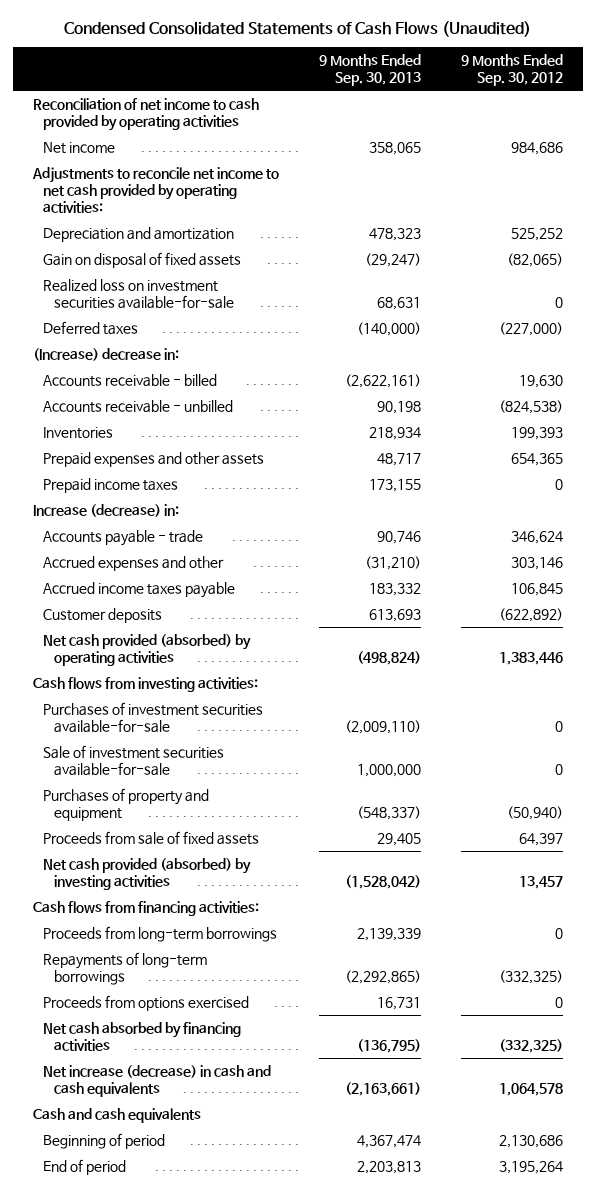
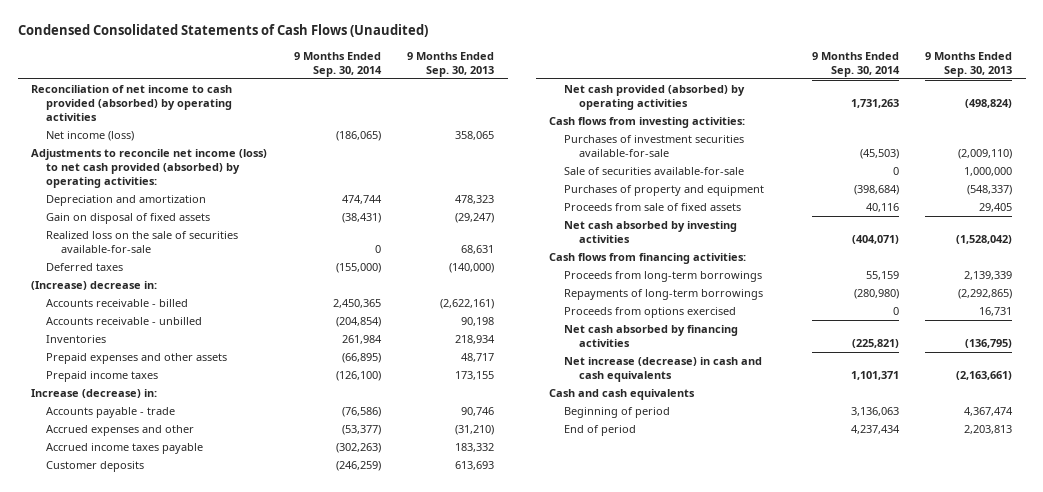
- | 9 Months Ended Sep. 30, 2013 | 9 Months Ended Sep. 30, 2012
+ | 9 Months Ended Sep. 30, 2014 | 9 Months Ended Sep. 30, 2013
- Reconciliation of net income to cash provided by operating activities
- Net income | 358,065 | 984,686
- Adjustments to reconcile net income to net cash provided by operating activities:
+ Reconciliation of net income to cash provided (absorbed) by operating activities
+ Net income (loss) | (186,065) | 358,065
+ Adjustments to reconcile net income (loss) to net cash provided (absorbed) by operating activities:
- Realized loss on investment securities available-for-sale | 68,631 | 0
+ Realized loss on the sale of securities available-for-sale | 0 | 68,631
- Sale of investment securities available-for-sale | 1,000,000 | 0
+ Sale of securities available-for-sale | 0 | 1,000,000
- Net cash provided (absorbed) by investing activities | (1,528,042) | 13,457
+ Net cash absorbed by investing activities | (404,071) | (1,528,042)

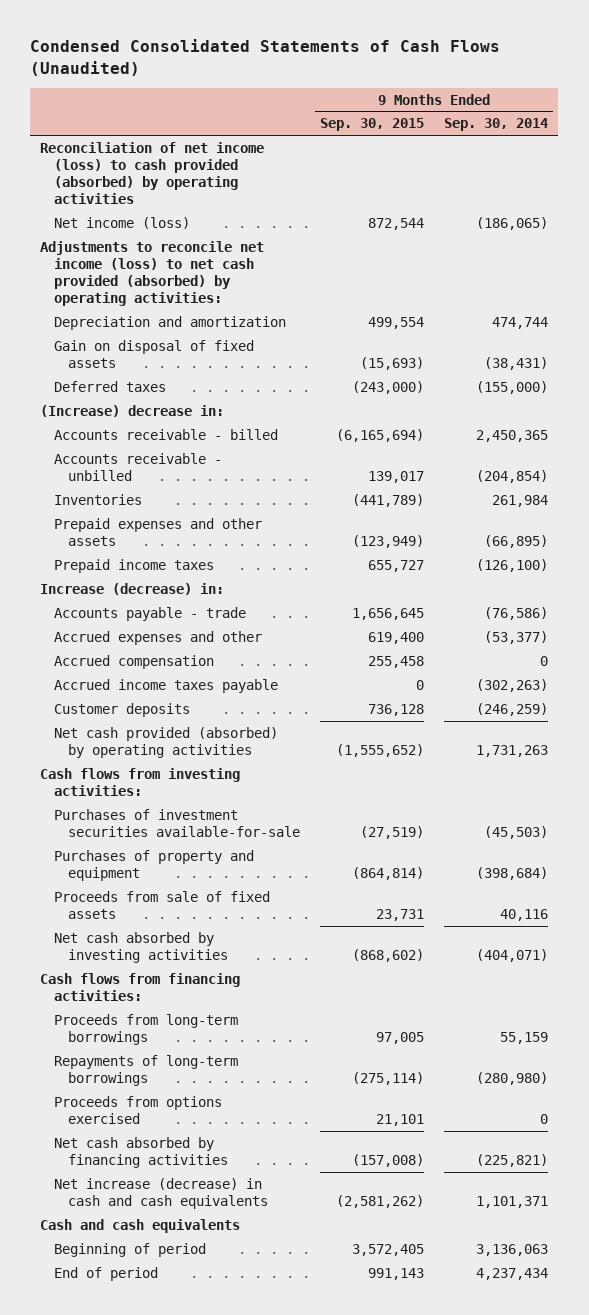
- | 9 Months Ended Sep. 30, 2014 | 9 Months Ended Sep. 30, 2013
+ | 9 Months Ended Sep. 30, 2015 | 9 Months Ended Sep. 30, 2014
- Reconciliation of net income to cash provided (absorbed) by operating activities
+ Reconciliation of net income (loss) to cash provided (absorbed) by operating activities
- Realized loss on the sale of securities available-for-sale | 0 | 68,631
+ Accrued compensation | 255,458 | 0
- Sale of securities available-for-sale | 0 | 1,000,000

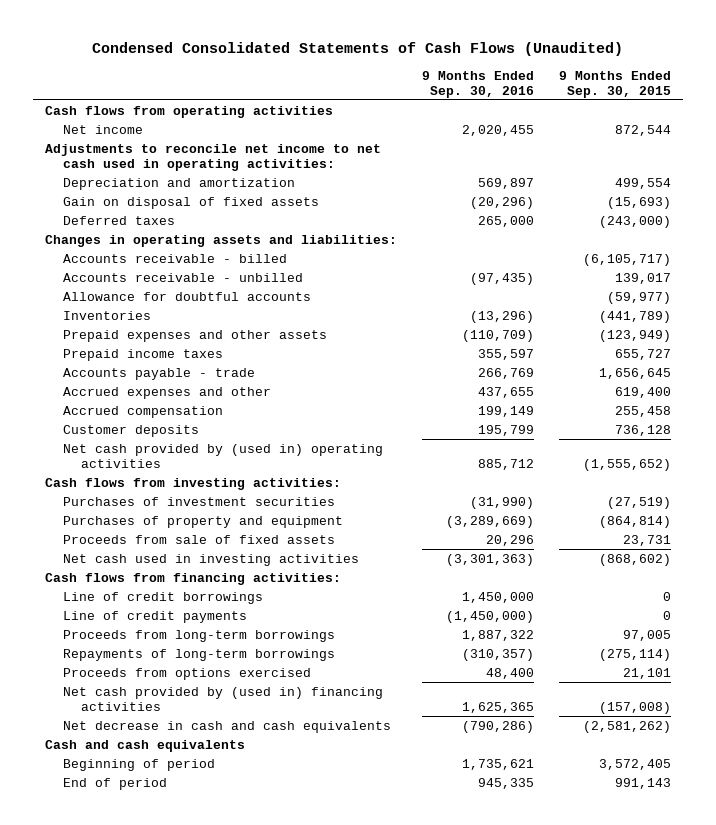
- | 9 Months Ended Sep. 30, 2015 | 9 Months Ended Sep. 30, 2014
+ | 9 Months Ended Sep. 30, 2016 | 9 Months Ended Sep. 30, 2015
- Reconciliation of net income (loss) to cash provided (absorbed) by operating activities
- Net income (loss) | 872,544 | (186,065)
- Adjustments to reconcile net income (loss) to net cash provided (absorbed) by operating activities:
+ Cash flows from operating activities
+ Net income | 2,020,455 | 872,544
+ Adjustments to reconcile net income to net cash used in operating activities:
- (Increase) decrease in:
- Accounts receivable - billed | (6,165,694) | 2,450,365
+ Changes in operating assets and liabilities:
+ Accounts receivable - billed | | (6,105,717)
+ Allowance for doubtful accounts | | (59,977)
- Increase (decrease) in:
- Accrued income taxes payable | 0 | (302,263)
- Net cash provided (absorbed) by operating activities | (1,555,652) | 1,731,263
+ Net cash provided by (used in) operating activities | 885,712 | (1,555,652)
- Purchases of investment securities available-for-sale | (27,519) | (45,503)
+ Purchases of investment securities | (31,990) | (27,519)
- Net cash absorbed by investing activities | (868,602) | (404,071)
+ Net cash used in investing activities | (3,301,363) | (868,602)
+ Line of credit borrowings | 1,450,000 | 0
+ Line of credit payments | (1,450,000) | 0
- Net cash absorbed by financing activities | (157,008) | (225,821)
- Net increase (decrease) in cash and cash equivalents | (2,581,262) | 1,101,371
+ Net cash provided by (used in) financing activities | 1,625,365 | (157,008)
+ Net decrease in cash and cash equivalents | (790,286) | (2,581,262)

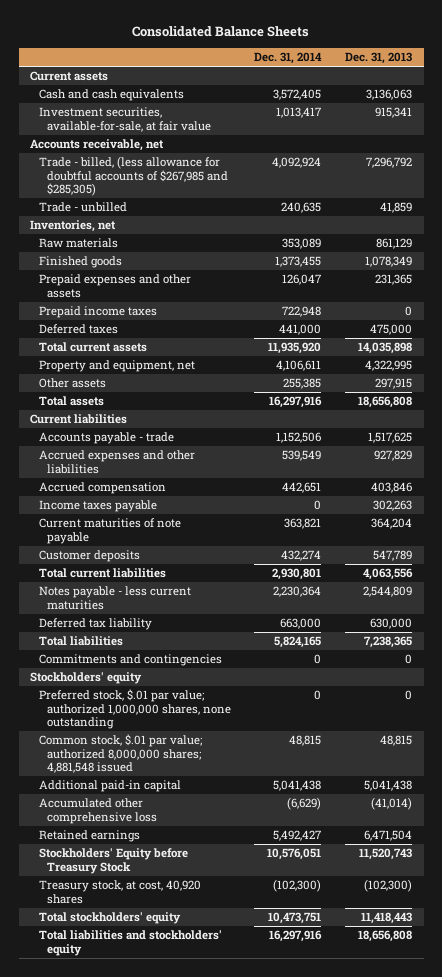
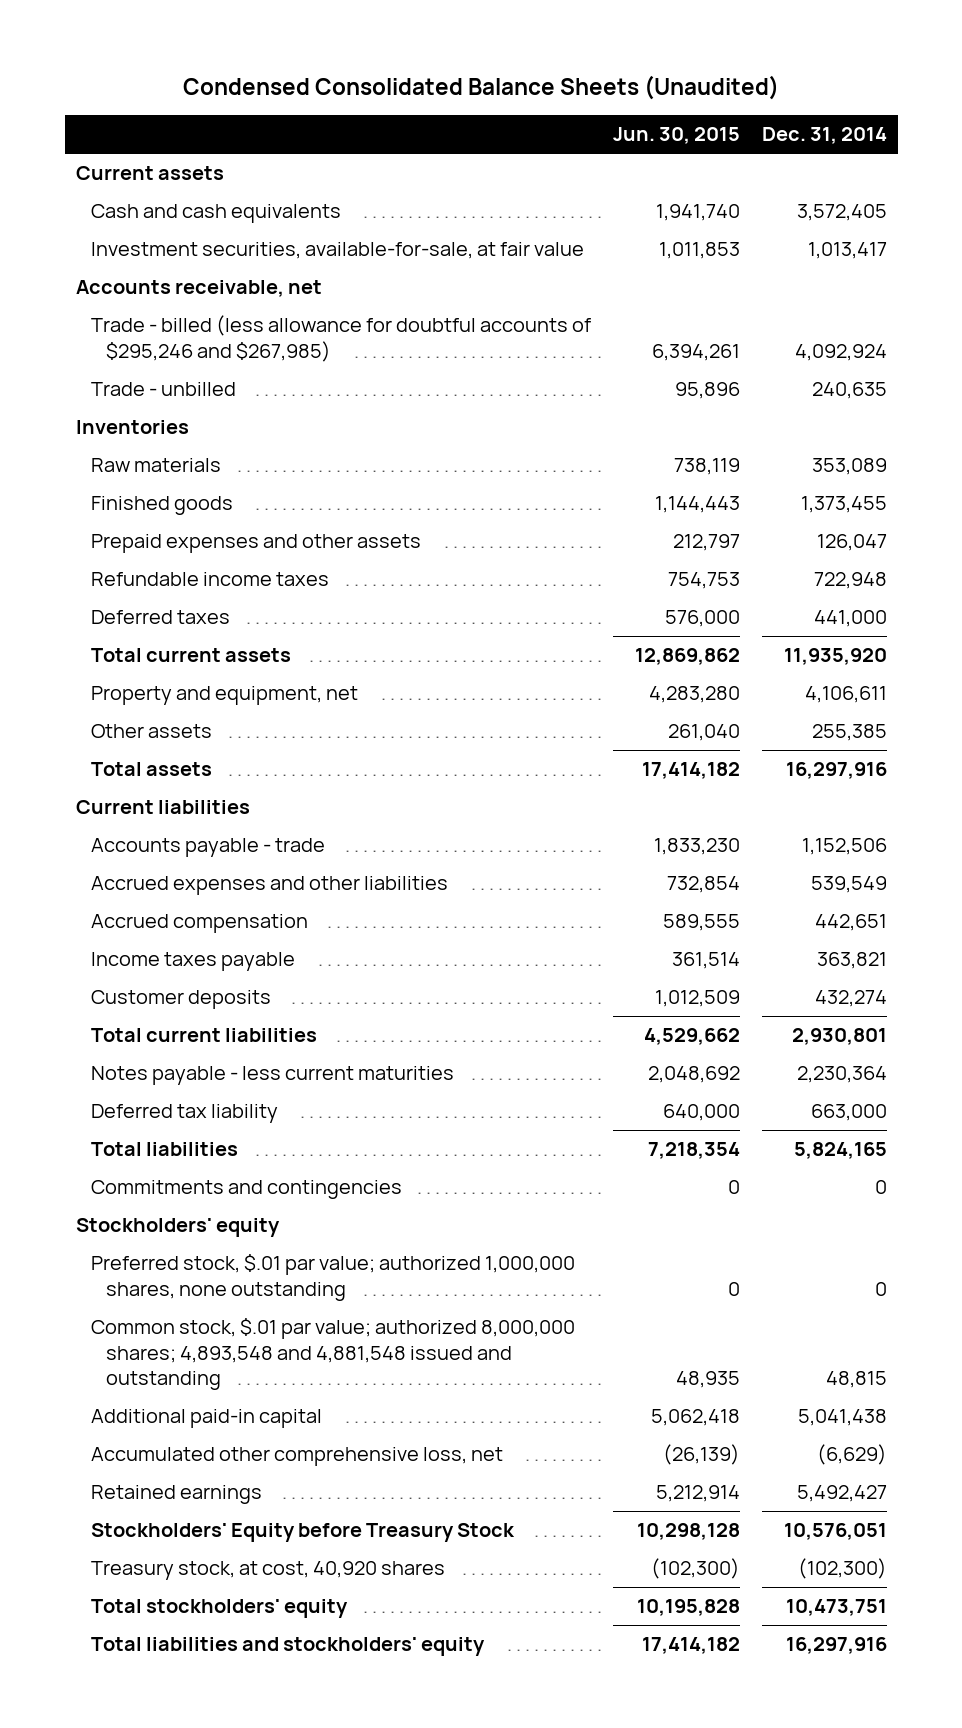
- Consolidated Balance Sheets
+ Condensed Consolidated Balance Sheets (Unaudited)
- | Dec. 31, 2014 | Dec. 31, 2013
+ | Jun. 30, 2015 | Dec. 31, 2014
- Trade - billed, (less allowance for doubtful accounts of $267,985 and $285,305) | 4,092,924 | 7,296,792
+ Trade - billed (less allowance for doubtful accounts of $295,246 and $267,985) | 6,394,261 | 4,092,924
- Inventories, net
+ Inventories
- Prepaid income taxes | 722,948 | 0
+ Refundable income taxes | 754,753 | 722,948
- Income taxes payable | 0 | 302,263
- Current maturities of note payable | 363,821 | 364,204
+ Income taxes payable | 361,514 | 363,821
- Common stock, $.01 par value; authorized 8,000,000 shares; 4,881,548 issued | 48,815 | 48,815
+ Common stock, $.01 par value; authorized 8,000,000 shares; 4,893,548 and 4,881,548 issued and outstanding | 48,935 | 48,815
- Accumulated other comprehensive loss | (6,629) | (41,014)
+ Accumulated other comprehensive loss, net | (26,139) | (6,629)

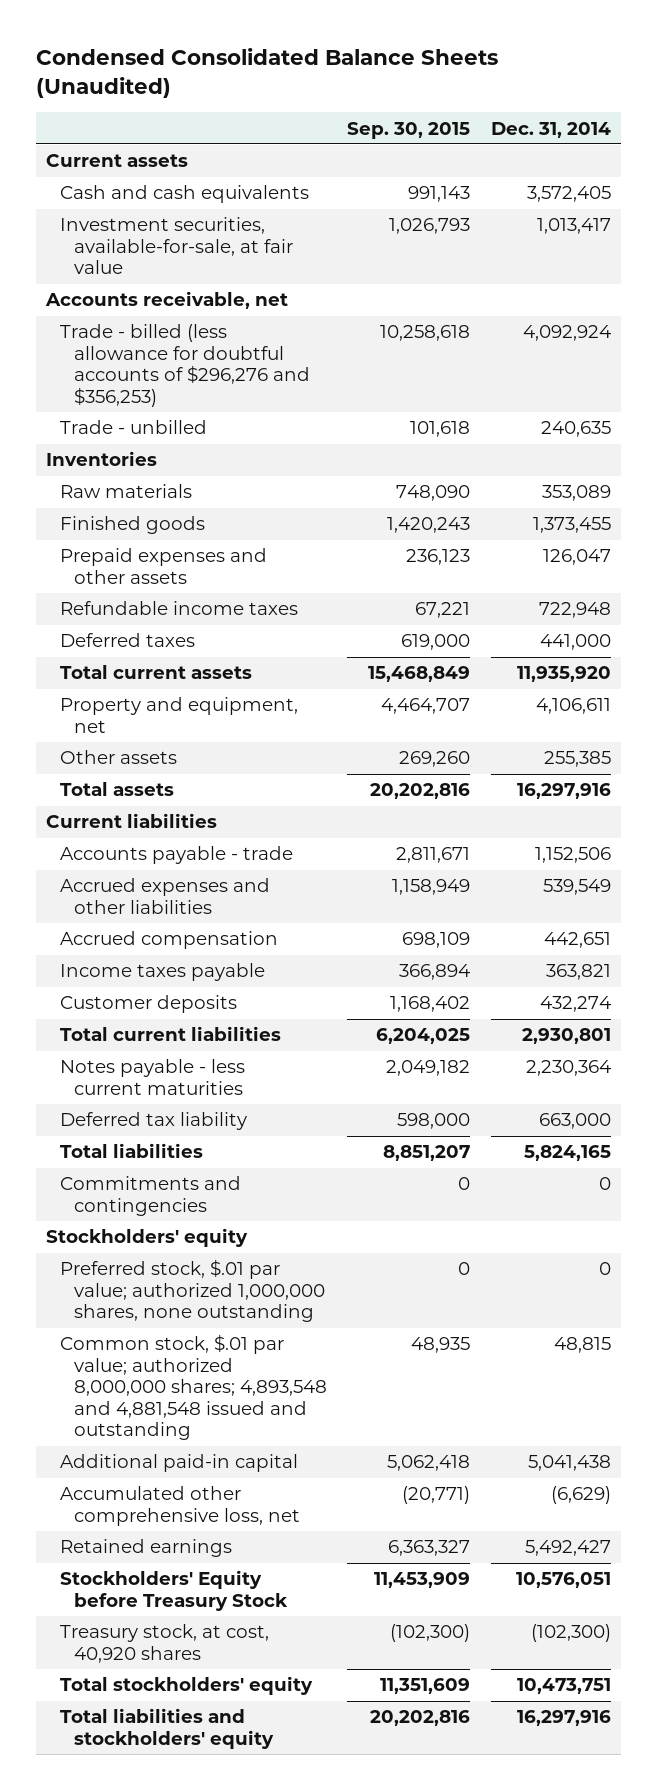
- | Jun. 30, 2015 | Dec. 31, 2014
+ | Sep. 30, 2015 | Dec. 31, 2014
- Trade - billed (less allowance for doubtful accounts of $295,246 and $267,985) | 6,394,261 | 4,092,924
+ Trade - billed (less allowance for doubtful accounts of $296,276 and $356,253) | 10,258,618 | 4,092,924

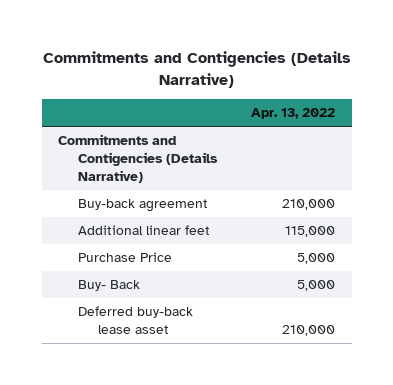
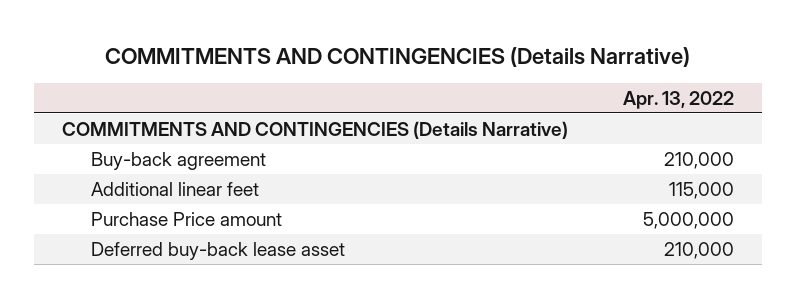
- Commitments and Contigencies (Details Narrative)
+ COMMITMENTS AND CONTINGENCIES (Details Narrative)
- Commitments and Contigencies (Details Narrative)
+ COMMITMENTS AND CONTINGENCIES (Details Narrative)
- Purchase Price | 5,000
- Buy- Back | 5,000
+ Purchase Price amount | 5,000,000

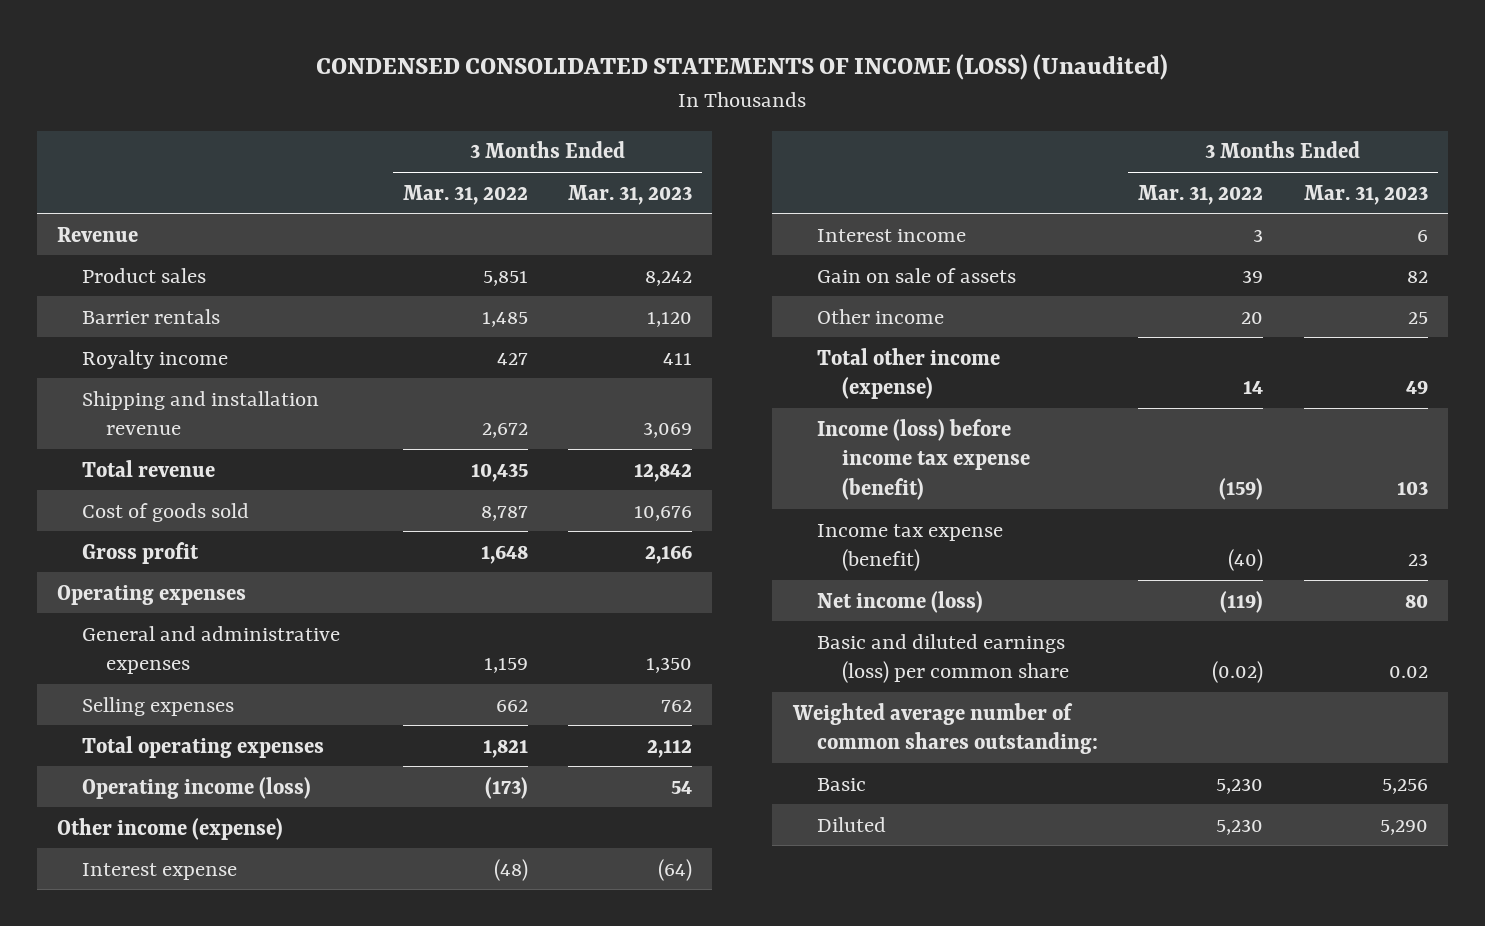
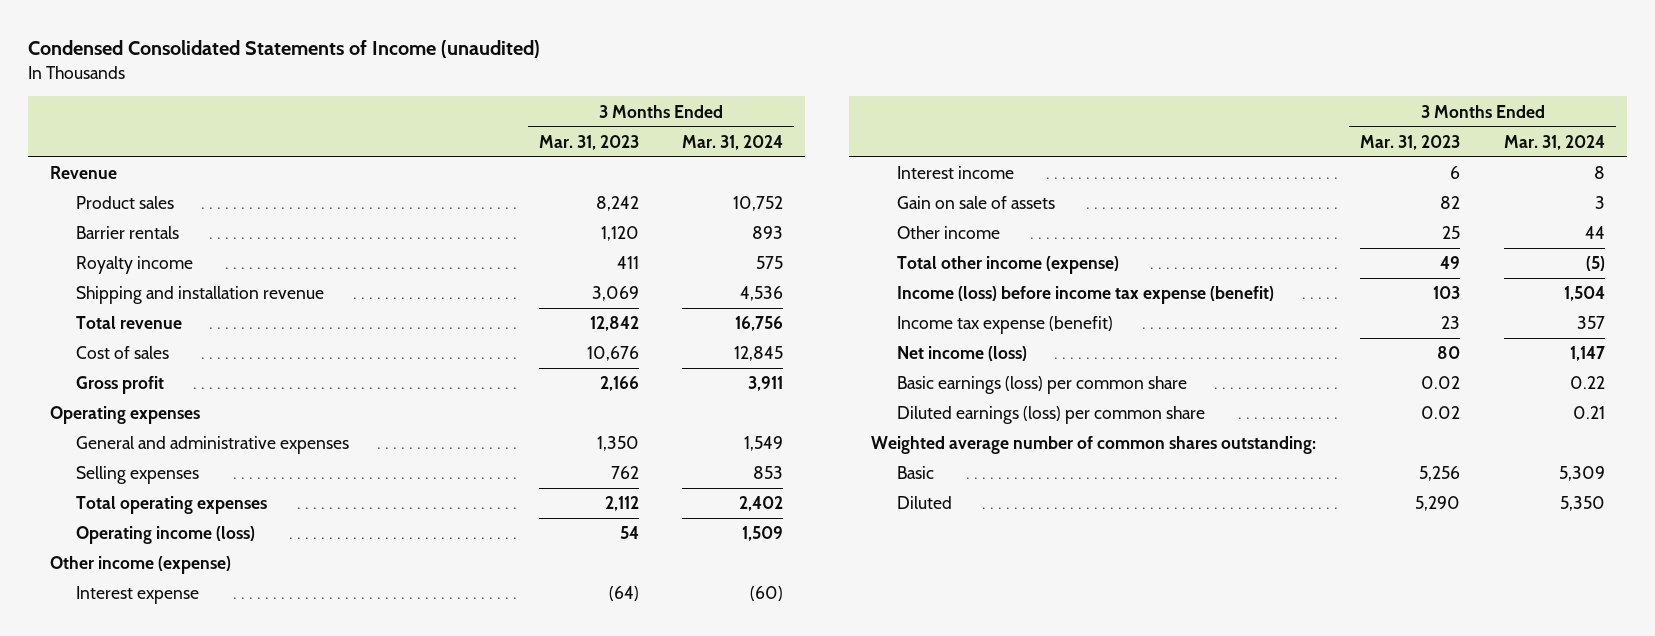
- CONDENSED CONSOLIDATED STATEMENTS OF INCOME (LOSS) (Unaudited)
+ Condensed Consolidated Statements of Income (unaudited)
- | 3 Months Ended Mar. 31, 2022 | 3 Months Ended Mar. 31, 2023
+ | 3 Months Ended Mar. 31, 2023 | 3 Months Ended Mar. 31, 2024
- Cost of goods sold | 8,787 | 10,676
+ Cost of sales | 10,676 | 12,845
- Basic and diluted earnings (loss) per common share | (0.02) | 0.02
+ Basic earnings (loss) per common share | 0.02 | 0.22
+ Diluted earnings (loss) per common share | 0.02 | 0.21

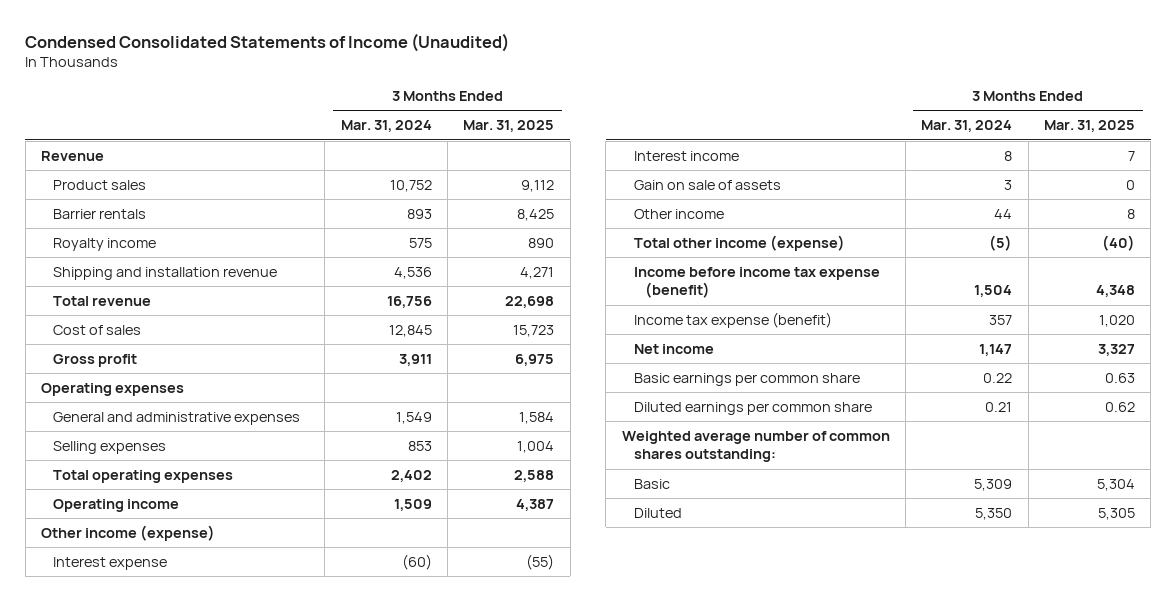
- Condensed Consolidated Statements of Income (unaudited)
+ Condensed Consolidated Statements of Income (Unaudited)
- | 3 Months Ended Mar. 31, 2023 | 3 Months Ended Mar. 31, 2024
+ | 3 Months Ended Mar. 31, 2024 | 3 Months Ended Mar. 31, 2025
- Operating income (loss) | 54 | 1,509
+ Operating income | 1,509 | 4,387
- Income (loss) before income tax expense (benefit) | 103 | 1,504
+ Income before income tax expense (benefit) | 1,504 | 4,348
- Net income (loss) | 80 | 1,147
- Basic earnings (loss) per common share | 0.02 | 0.22
- Diluted earnings (loss) per common share | 0.02 | 0.21
+ Net income | 1,147 | 3,327
+ Basic earnings per common share | 0.22 | 0.63
+ Diluted earnings per common share | 0.21 | 0.62

